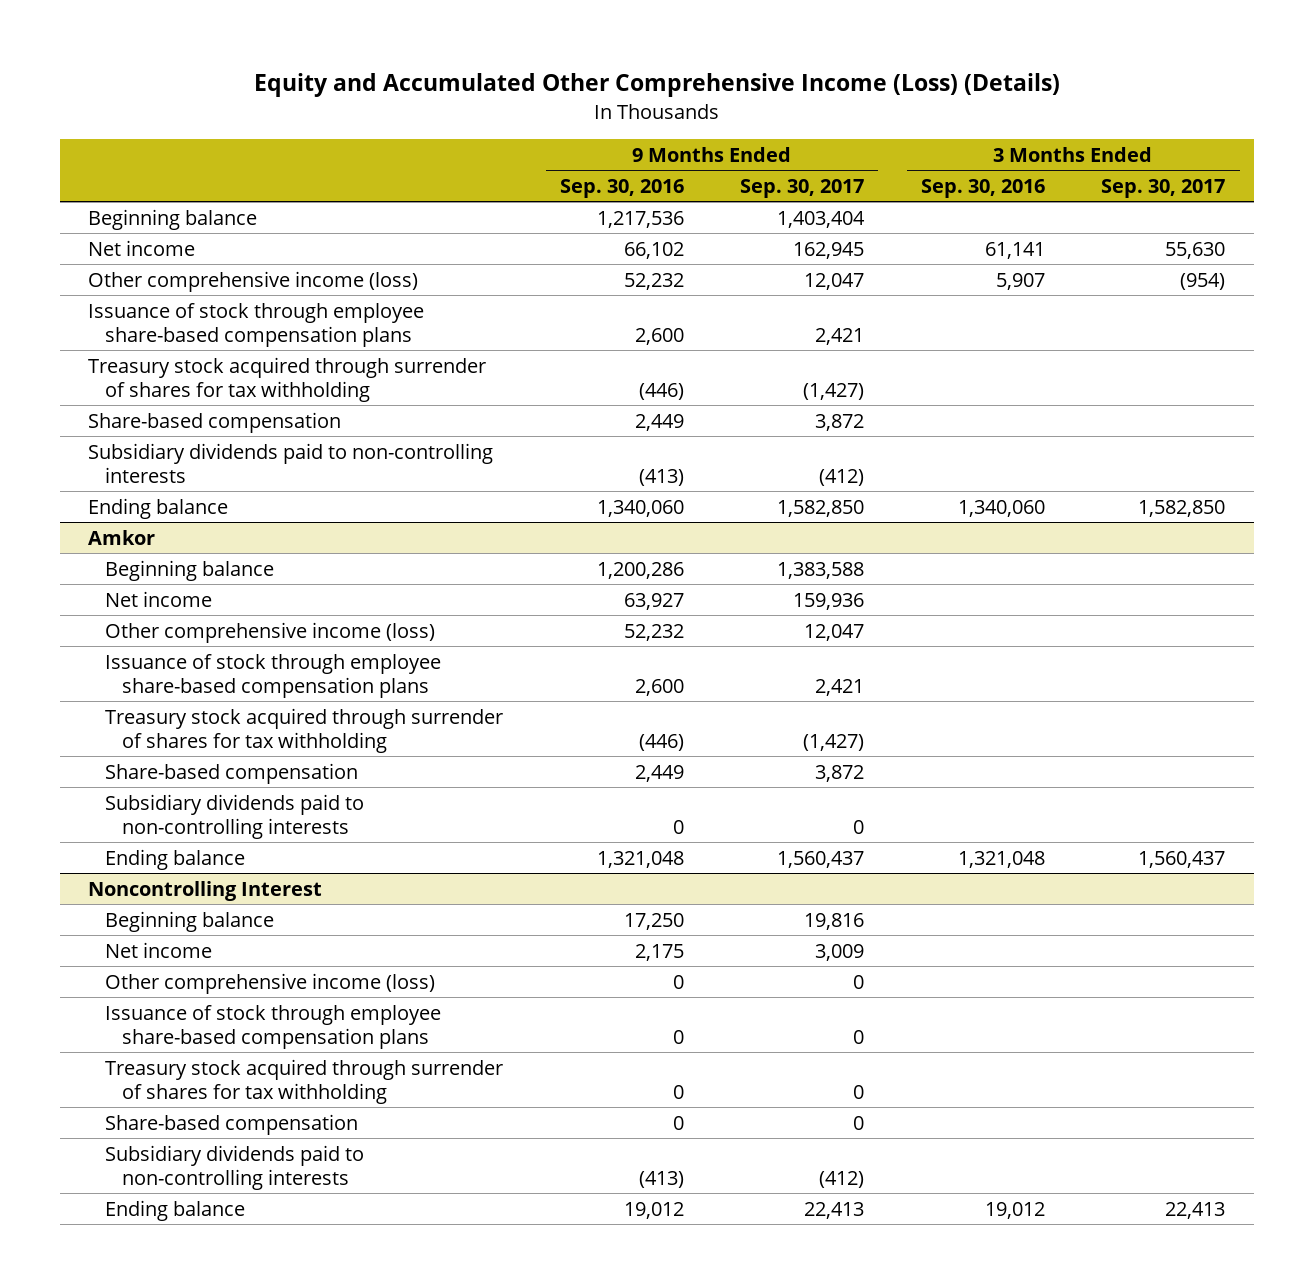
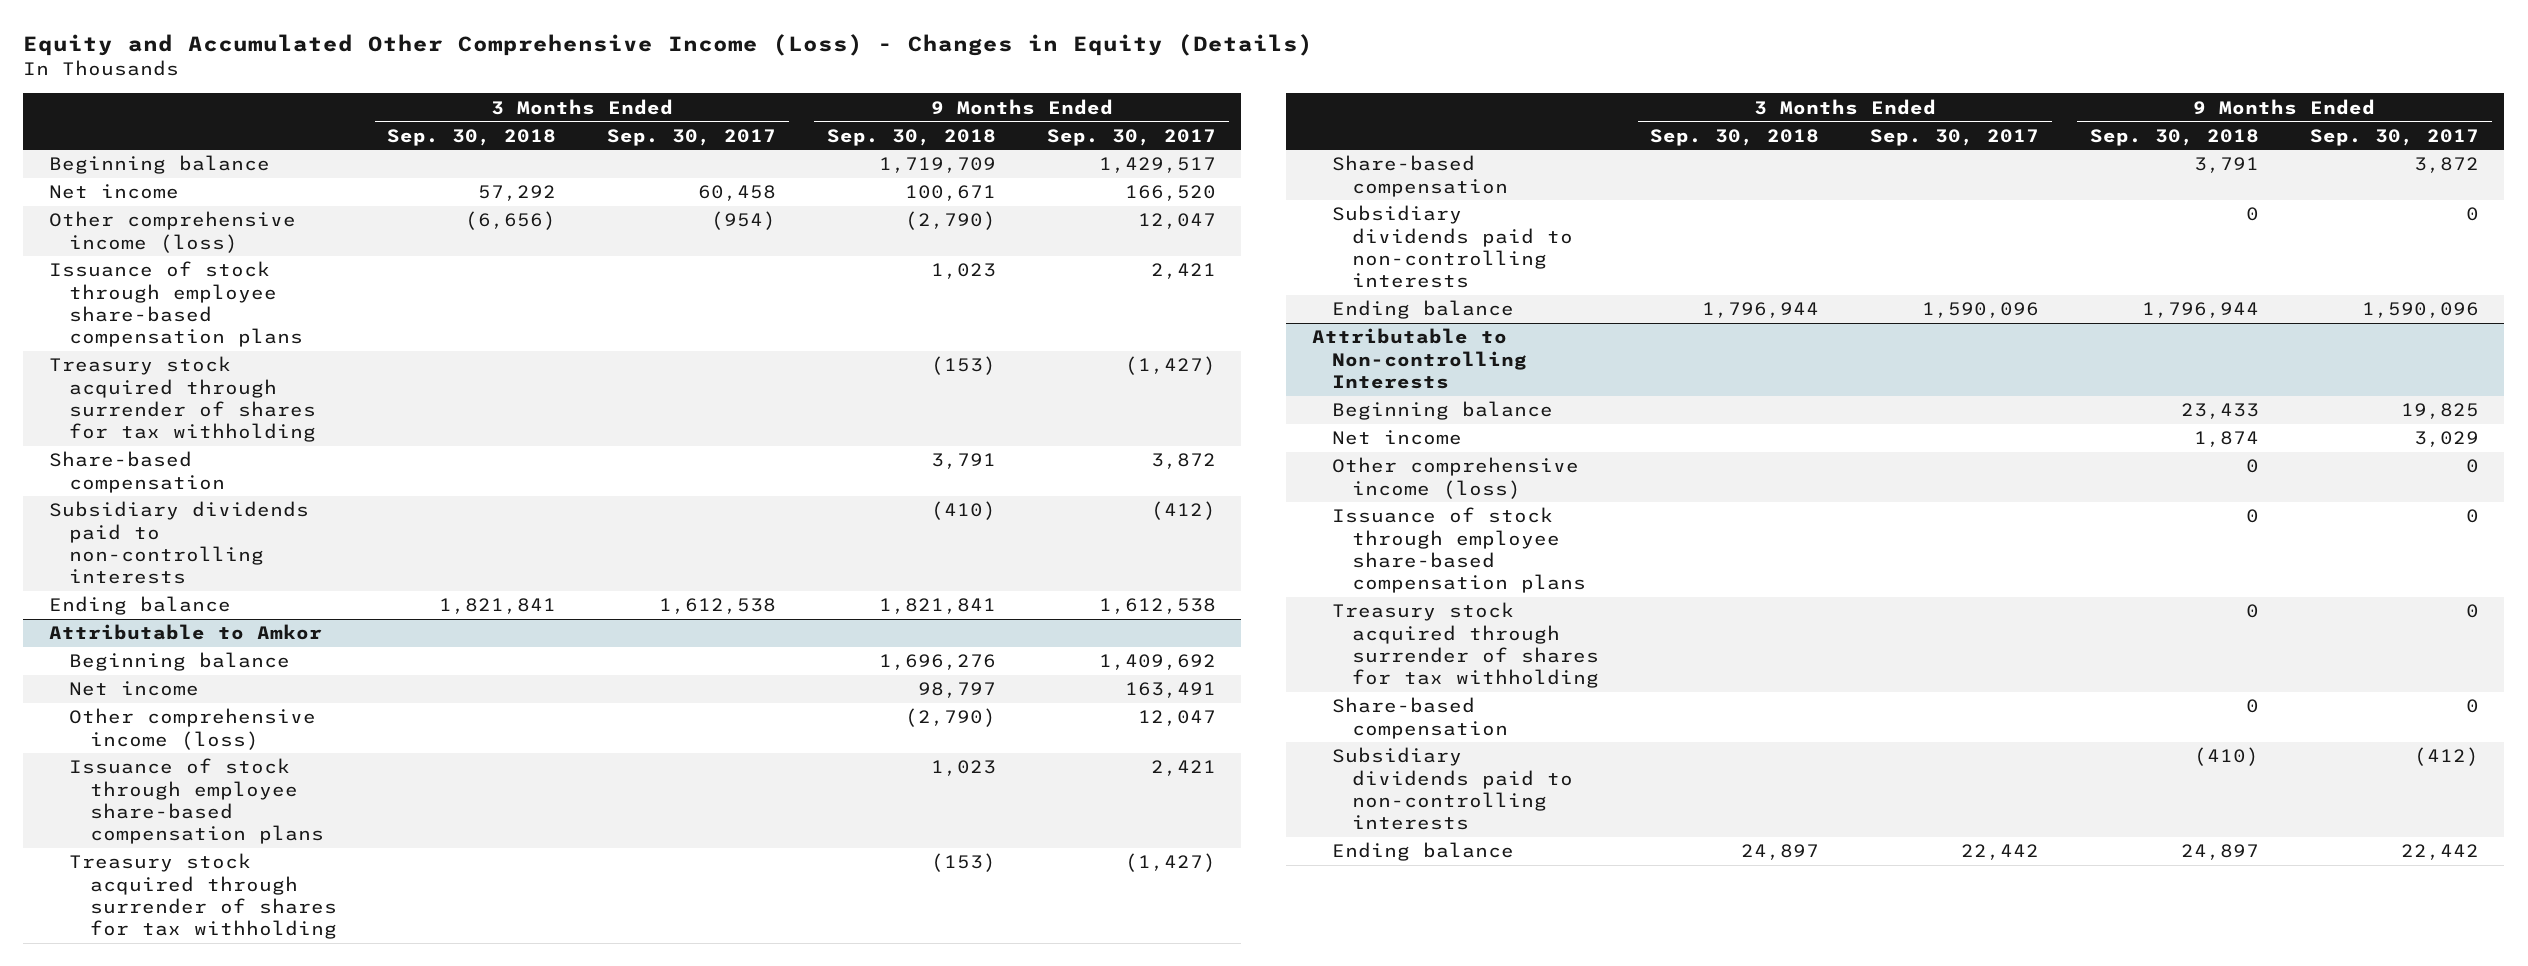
- Equity and Accumulated Other Comprehensive Income (Loss) (Details)
+ Equity and Accumulated Other Comprehensive Income (Loss) - Changes in Equity (Details)
- | 9 Months Ended Sep. 30, 2016 | 9 Months Ended Sep. 30, 2017 | 3 Months Ended Sep. 30, 2016 | 3 Months Ended Sep. 30, 2017
+ | 3 Months Ended Sep. 30, 2018 | 3 Months Ended Sep. 30, 2017 | 9 Months Ended Sep. 30, 2018 | 9 Months Ended Sep. 30, 2017
- Beginning balance | 1,217,536 | 1,403,404 | |
- Net income | 66,102 | 162,945 | 61,141 | 55,630
+ Beginning balance | | | 1,719,709 | 1,429,517
+ Net income | 57,292 | 60,458 | 100,671 | 166,520
- Ending balance | 1,340,060 | 1,582,850 | 1,340,060 | 1,582,850
- Amkor
- Beginning balance | 1,200,286 | 1,383,588 | |
- Net income | 63,927 | 159,936 | |
+ Ending balance | 1,821,841 | 1,612,538 | 1,821,841 | 1,612,538
+ Attributable to Amkor
+ Beginning balance | | | 1,696,276 | 1,409,692
+ Net income | | | 98,797 | 163,491
- Ending balance | 1,321,048 | 1,560,437 | 1,321,048 | 1,560,437
- Noncontrolling Interest
- Beginning balance | 17,250 | 19,816 | |
- Net income | 2,175 | 3,009 | |
+ Ending balance | 1,796,944 | 1,590,096 | 1,796,944 | 1,590,096
+ Attributable to Non-controlling Interests
+ Beginning balance | | | 23,433 | 19,825
+ Net income | | | 1,874 | 3,029
- Ending balance | 19,012 | 22,413 | 19,012 | 22,413
+ Ending balance | 24,897 | 22,442 | 24,897 | 22,442

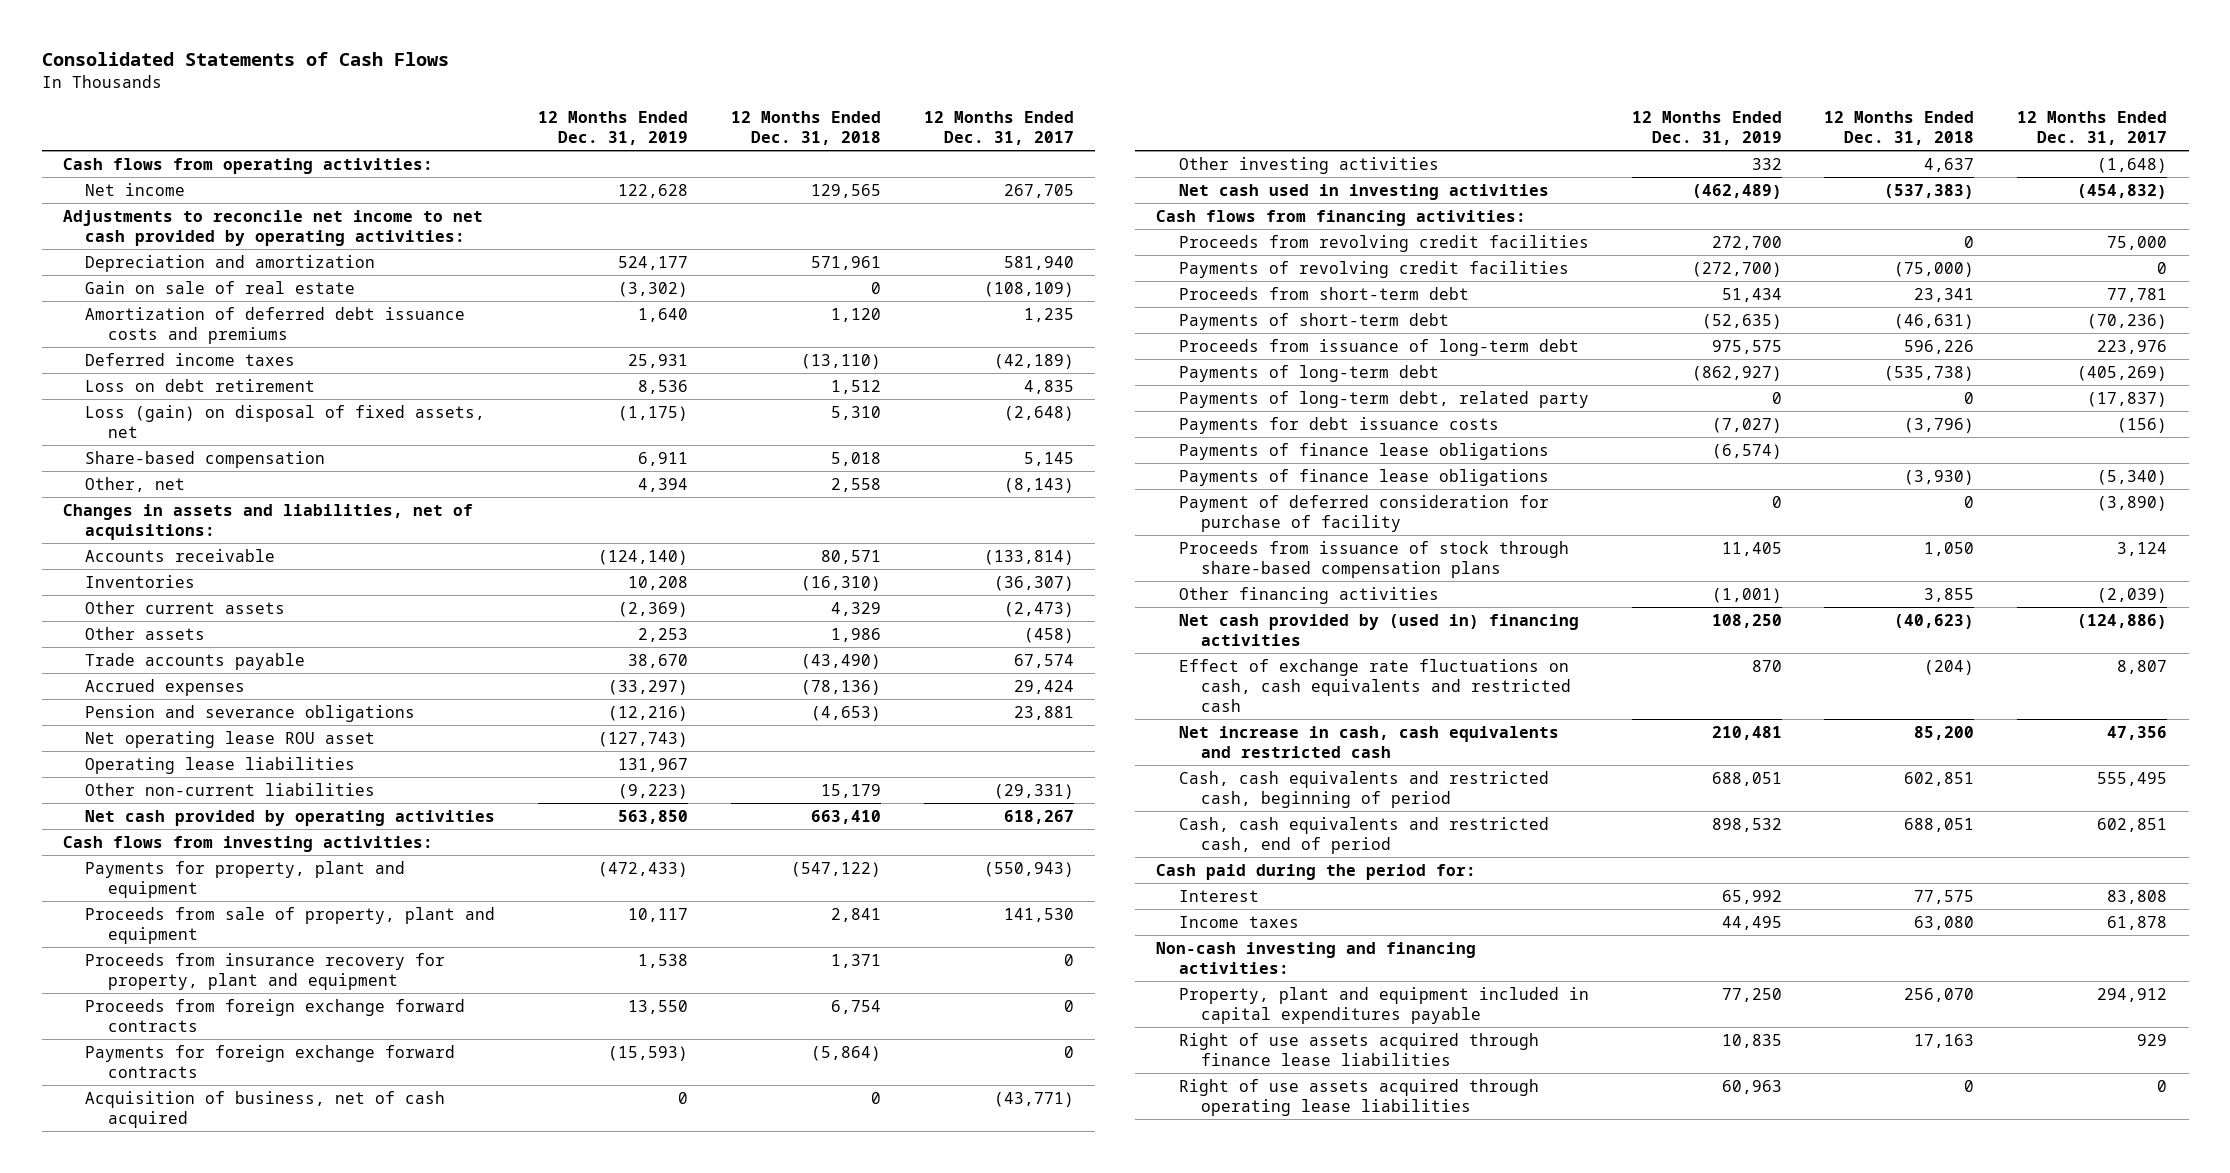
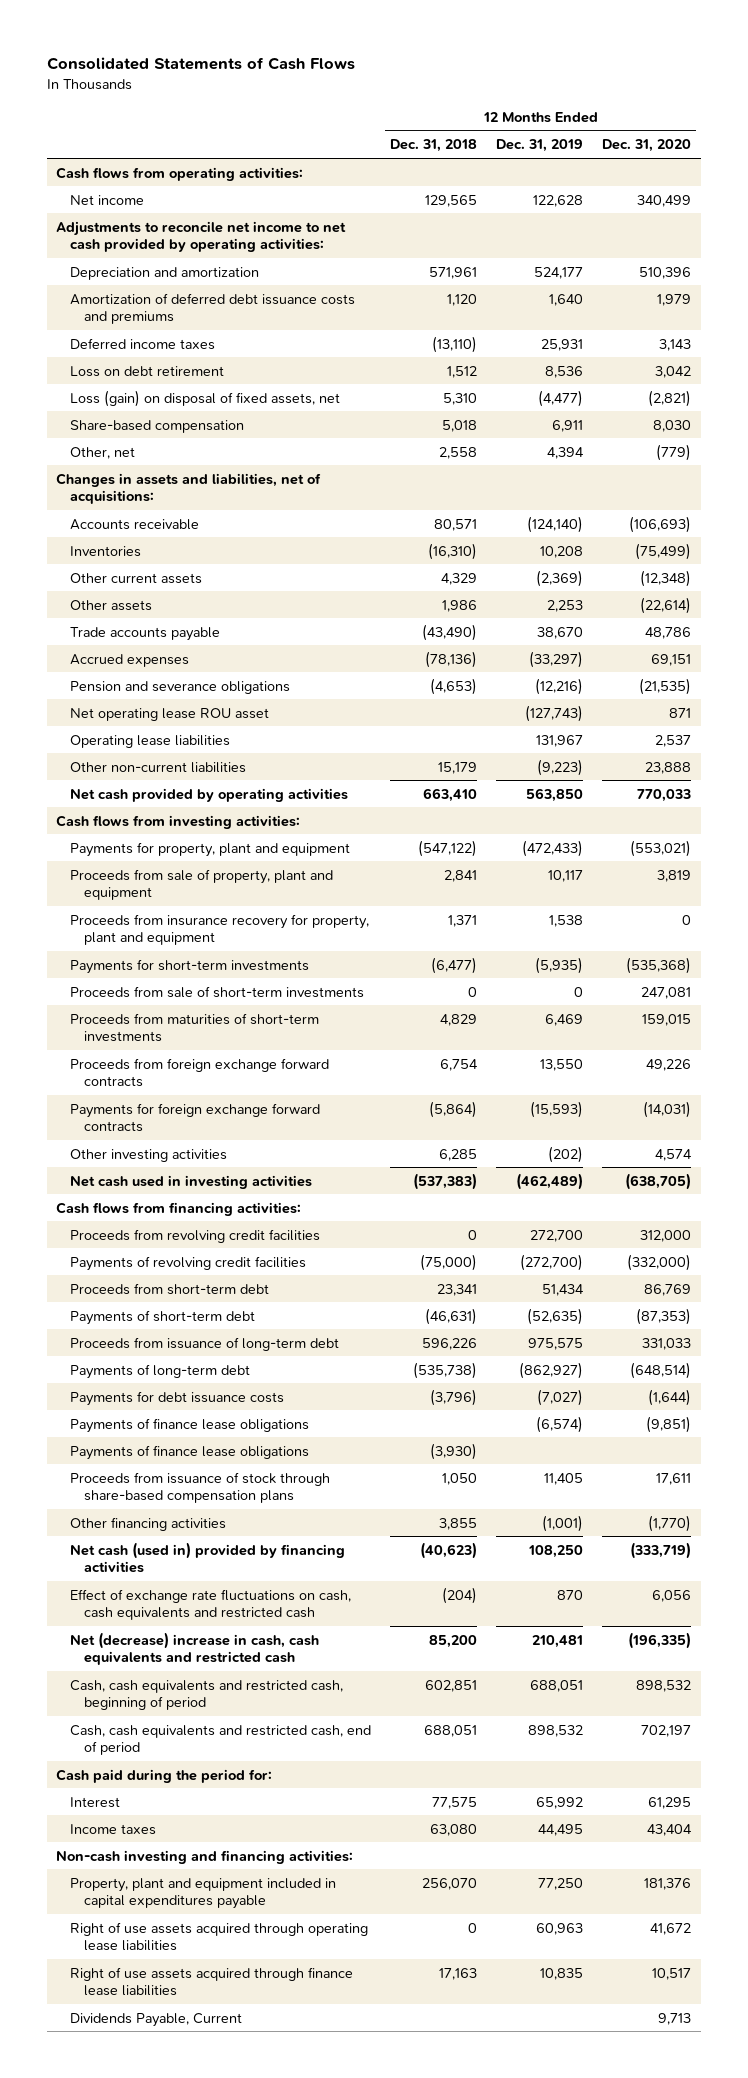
- | 12 Months Ended Dec. 31, 2019 | 12 Months Ended Dec. 31, 2018 | 12 Months Ended Dec. 31, 2017
+ | 12 Months Ended Dec. 31, 2018 | 12 Months Ended Dec. 31, 2019 | 12 Months Ended Dec. 31, 2020
- Gain on sale of real estate | (3,302) | 0 | (108,109)
- Loss (gain) on disposal of fixed assets, net | (1,175) | 5,310 | (2,648)
+ Loss (gain) on disposal of fixed assets, net | 5,310 | (4,477) | (2,821)
+ Payments for short-term investments | (6,477) | (5,935) | (535,368)
+ Proceeds from sale of short-term investments | 0 | 0 | 247,081
+ Proceeds from maturities of short-term investments | 4,829 | 6,469 | 159,015
- Acquisition of business, net of cash acquired | 0 | 0 | (43,771)
- Other investing activities | 332 | 4,637 | (1,648)
+ Other investing activities | 6,285 | (202) | 4,574
- Payments of long-term debt, related party | 0 | 0 | (17,837)
- Payment of deferred consideration for purchase of facility | 0 | 0 | (3,890)
- Net cash provided by (used in) financing activities | 108,250 | (40,623) | (124,886)
+ Net cash (used in) provided by financing activities | (40,623) | 108,250 | (333,719)
- Net increase in cash, cash equivalents and restricted cash | 210,481 | 85,200 | 47,356
+ Net (decrease) increase in cash, cash equivalents and restricted cash | 85,200 | 210,481 | (196,335)
moved down: Right of use assets acquired through finance lease liabilities | 17,163 | 10,835 | 10,517
+ Dividends Payable, Current | | | 9,713

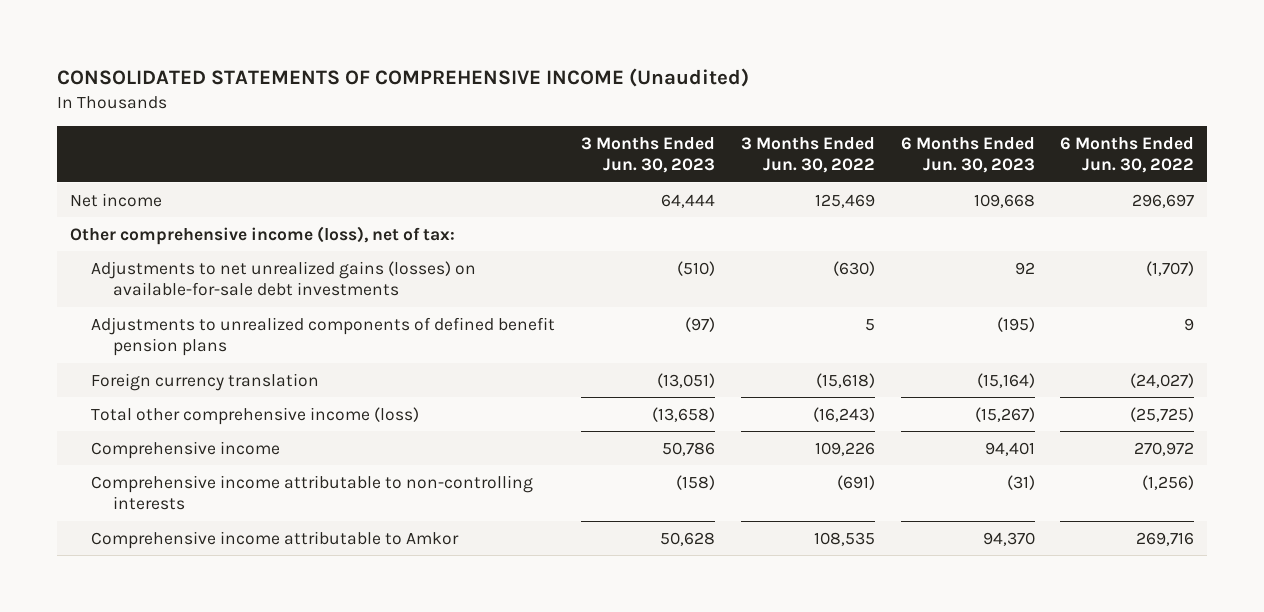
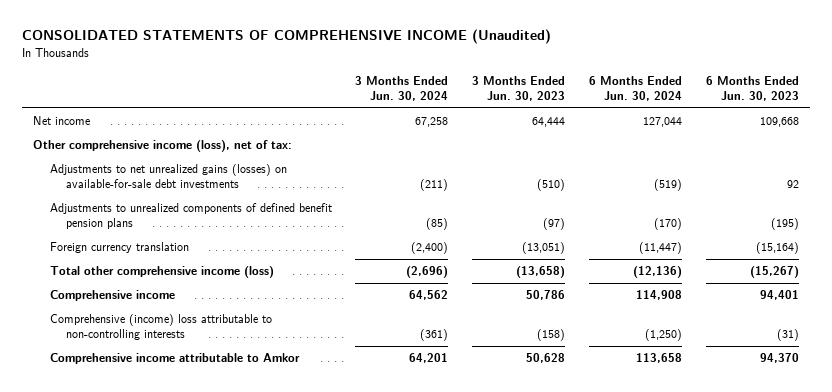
- | 3 Months Ended Jun. 30, 2023 | 3 Months Ended Jun. 30, 2022 | 6 Months Ended Jun. 30, 2023 | 6 Months Ended Jun. 30, 2022
+ | 3 Months Ended Jun. 30, 2024 | 3 Months Ended Jun. 30, 2023 | 6 Months Ended Jun. 30, 2024 | 6 Months Ended Jun. 30, 2023
- Comprehensive income attributable to non-controlling interests | (158) | (691) | (31) | (1,256)
+ Comprehensive (income) loss attributable to non-controlling interests | (361) | (158) | (1,250) | (31)

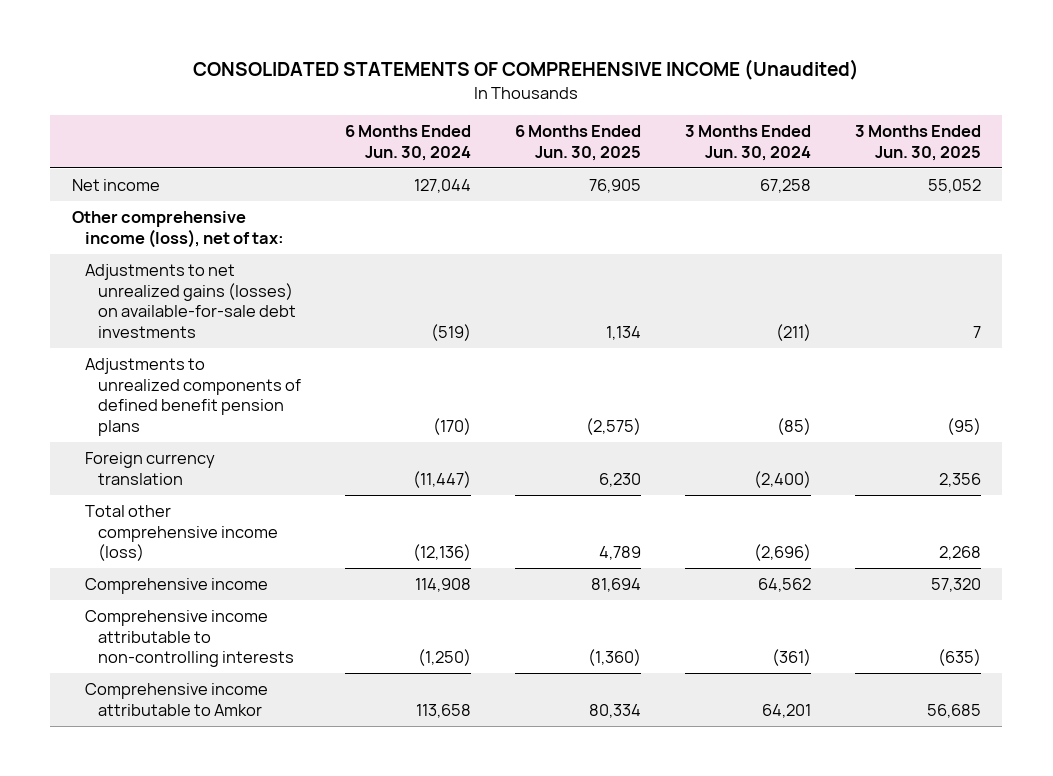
- | 3 Months Ended Jun. 30, 2024 | 3 Months Ended Jun. 30, 2023 | 6 Months Ended Jun. 30, 2024 | 6 Months Ended Jun. 30, 2023
+ | 6 Months Ended Jun. 30, 2024 | 6 Months Ended Jun. 30, 2025 | 3 Months Ended Jun. 30, 2024 | 3 Months Ended Jun. 30, 2025
- Comprehensive (income) loss attributable to non-controlling interests | (361) | (158) | (1,250) | (31)
+ Comprehensive income attributable to non-controlling interests | (1,250) | (1,360) | (361) | (635)

